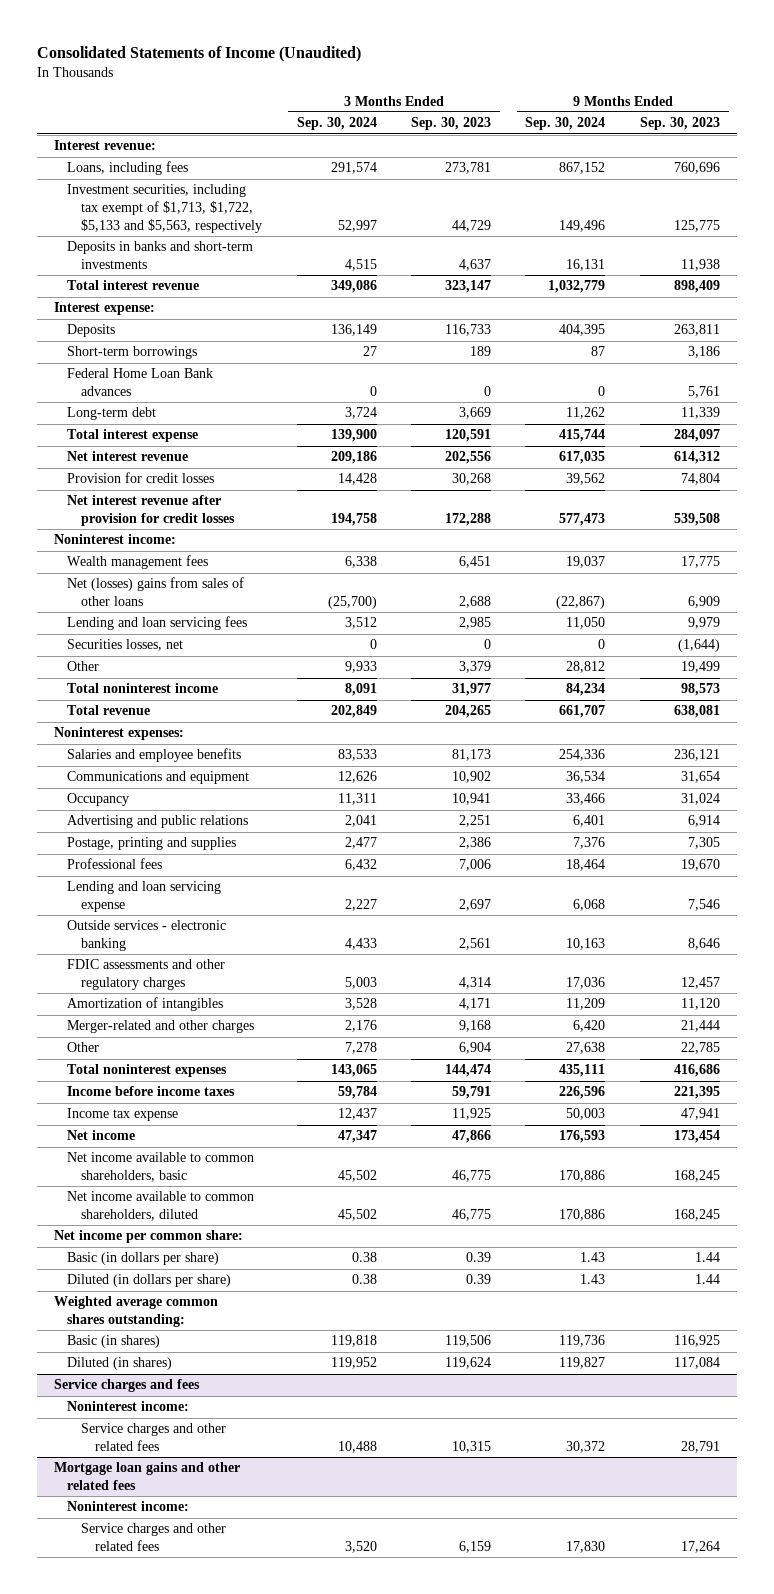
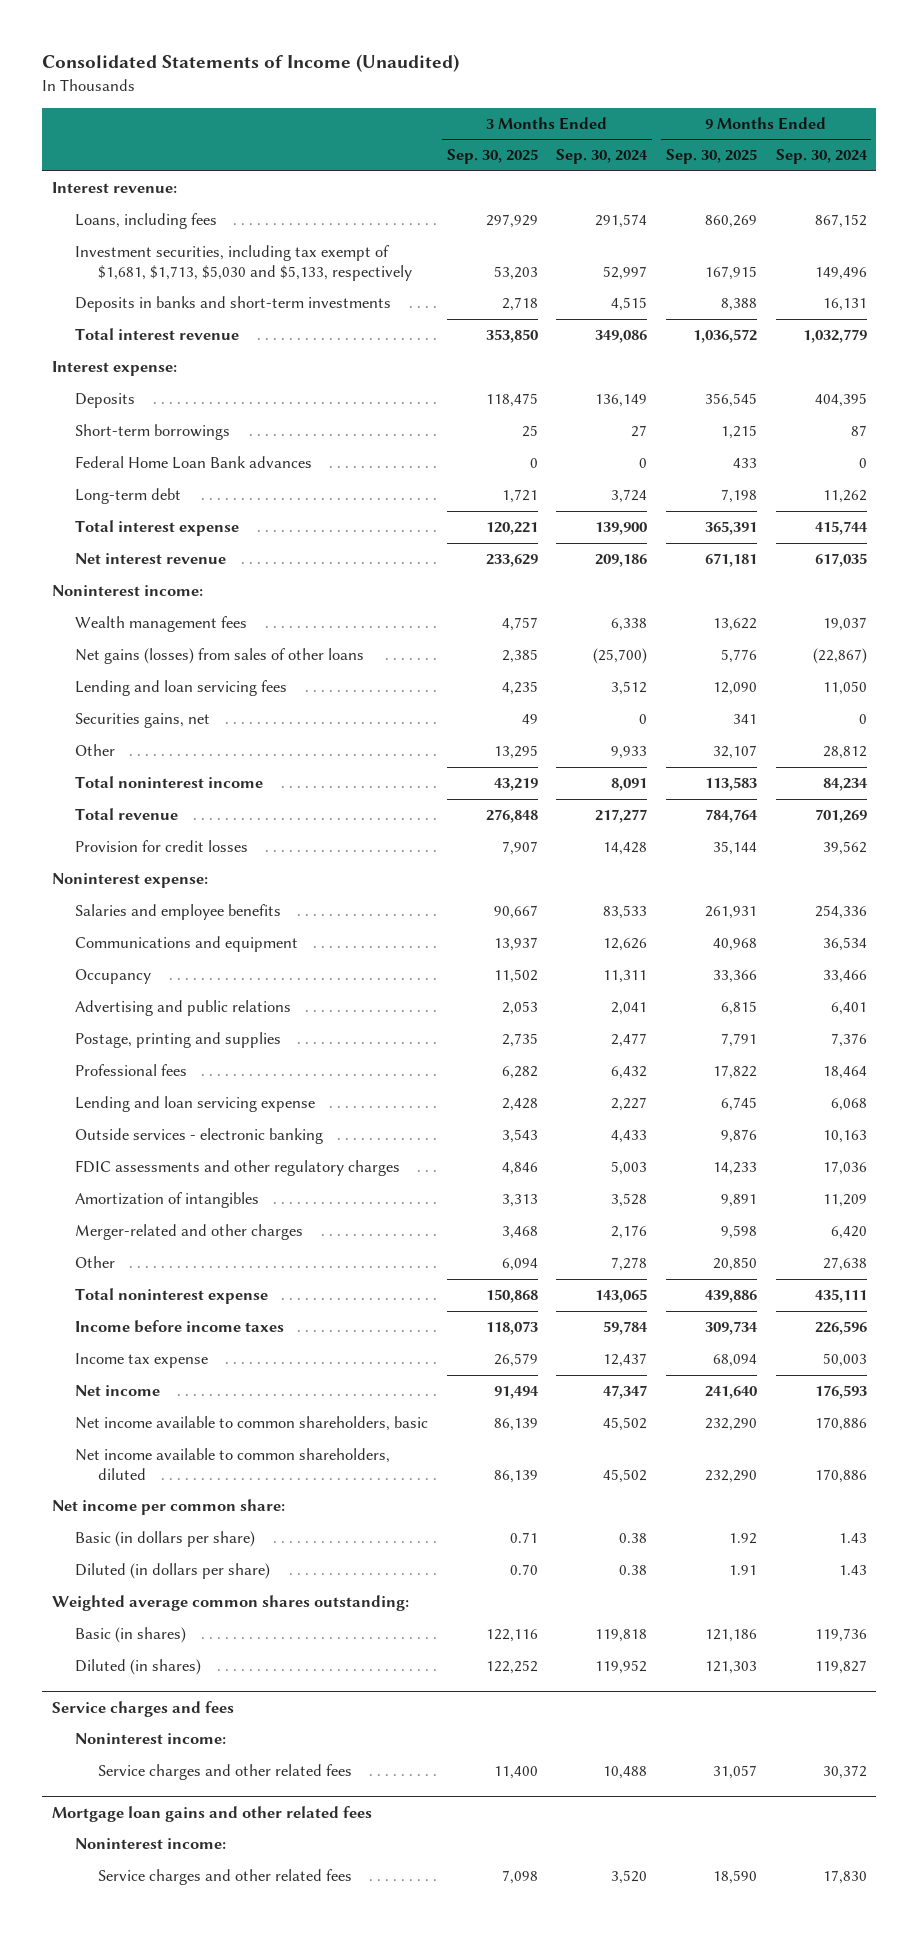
- | 3 Months Ended Sep. 30, 2024 | 3 Months Ended Sep. 30, 2023 | 9 Months Ended Sep. 30, 2024 | 9 Months Ended Sep. 30, 2023
+ | 3 Months Ended Sep. 30, 2025 | 3 Months Ended Sep. 30, 2024 | 9 Months Ended Sep. 30, 2025 | 9 Months Ended Sep. 30, 2024
- Investment securities, including tax exempt of $1,713, $1,722, $5,133 and $5,563, respectively | 52,997 | 44,729 | 149,496 | 125,775
+ Investment securities, including tax exempt of $1,681, $1,713, $5,030 and $5,133, respectively | 53,203 | 52,997 | 167,915 | 149,496
- Net interest revenue after provision for credit losses | 194,758 | 172,288 | 577,473 | 539,508
- Net (losses) gains from sales of other loans | (25,700) | 2,688 | (22,867) | 6,909
+ Net gains (losses) from sales of other loans | 2,385 | (25,700) | 5,776 | (22,867)
- Securities losses, net | 0 | 0 | 0 | (1,644)
+ Securities gains, net | 49 | 0 | 341 | 0
- Total revenue | 202,849 | 204,265 | 661,707 | 638,081
- Noninterest expenses:
+ Total revenue | 276,848 | 217,277 | 784,764 | 701,269
moved down: Provision for credit losses | 7,907 | 14,428 | 35,144 | 39,562
+ Noninterest expense:
- Total noninterest expenses | 143,065 | 144,474 | 435,111 | 416,686
+ Total noninterest expense | 150,868 | 143,065 | 439,886 | 435,111

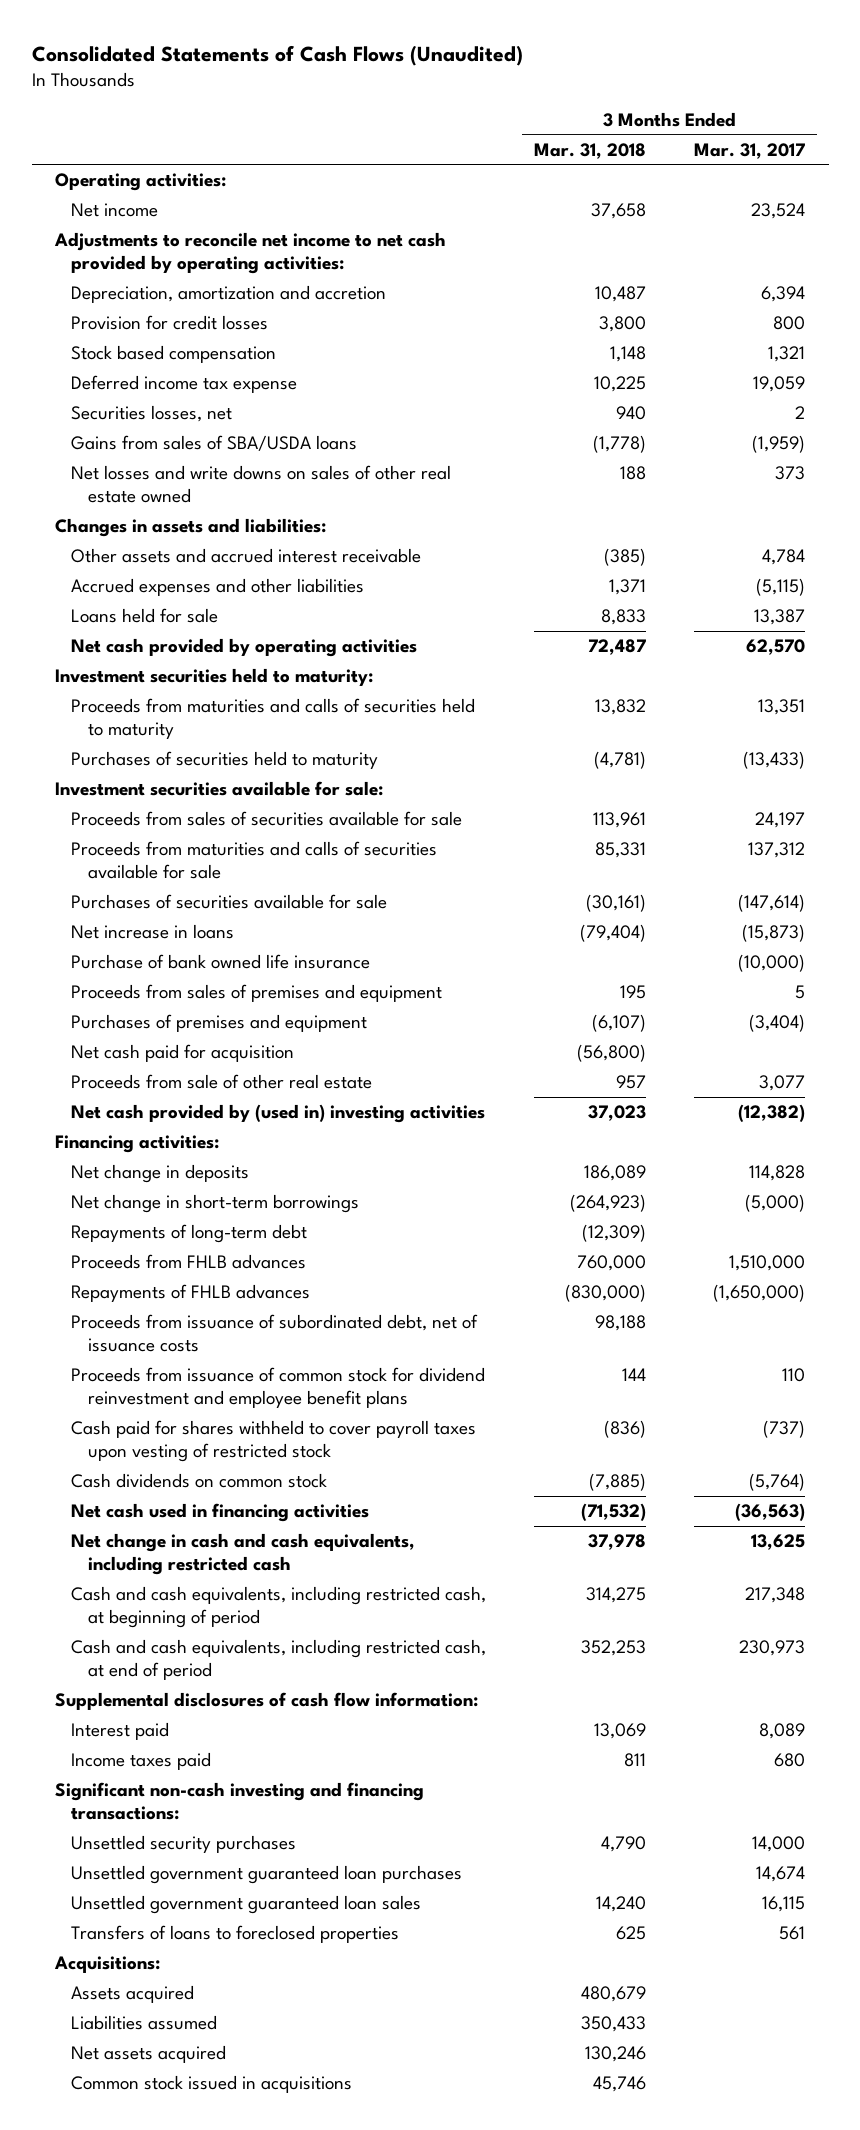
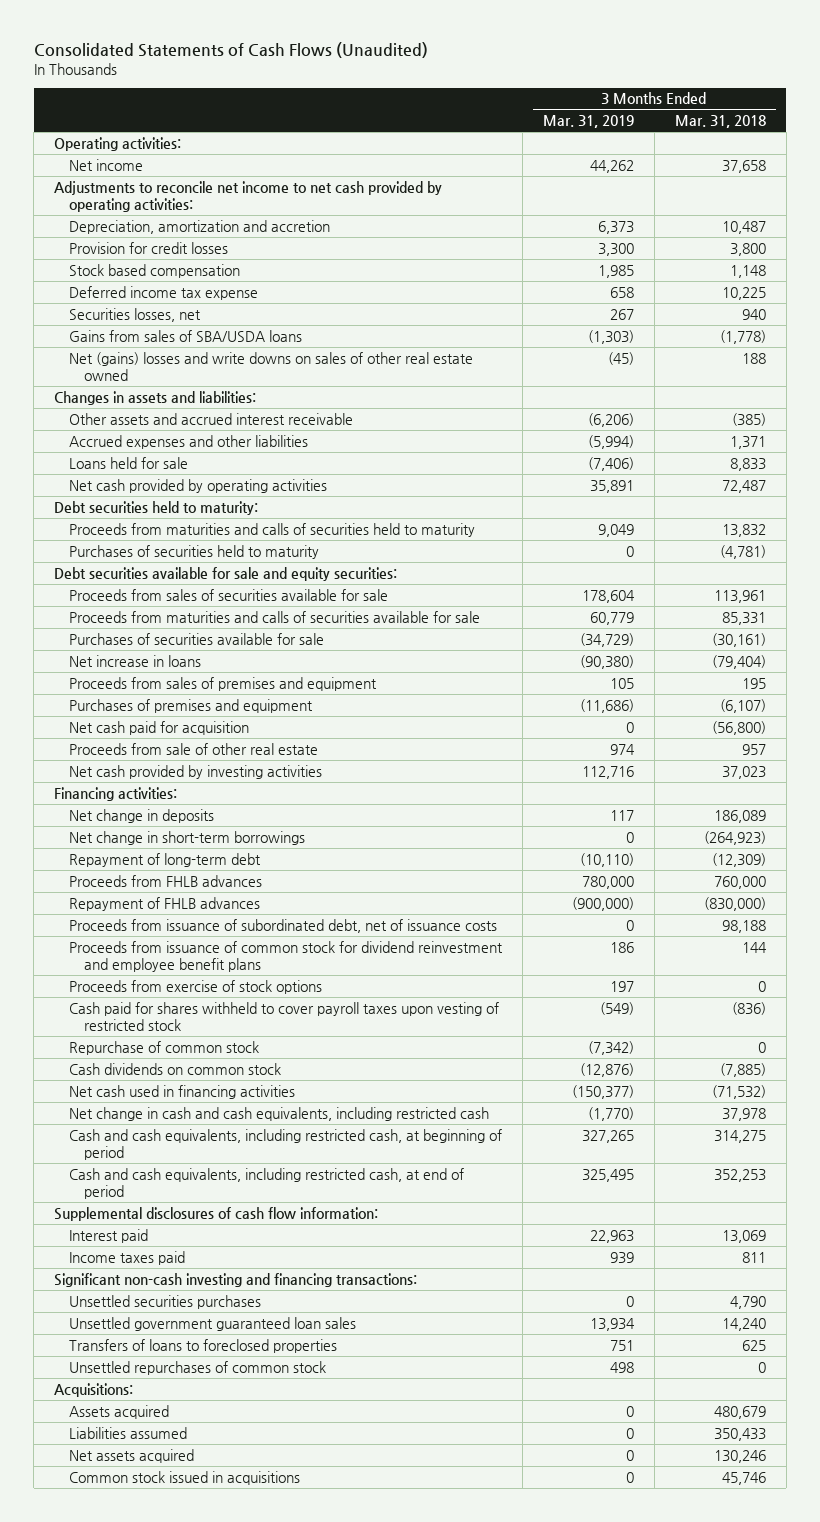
- | 3 Months Ended Mar. 31, 2018 | 3 Months Ended Mar. 31, 2017
+ | 3 Months Ended Mar. 31, 2019 | 3 Months Ended Mar. 31, 2018
- Net losses and write downs on sales of other real estate owned | 188 | 373
+ Net (gains) losses and write downs on sales of other real estate owned | (45) | 188
- Investment securities held to maturity:
+ Debt securities held to maturity:
- Investment securities available for sale:
+ Debt securities available for sale and equity securities:
- Purchase of bank owned life insurance | | (10,000)
- Net cash provided by (used in) investing activities | 37,023 | (12,382)
+ Net cash provided by investing activities | 112,716 | 37,023
- Repayments of long-term debt | (12,309) |
+ Repayment of long-term debt | (10,110) | (12,309)
- Repayments of FHLB advances | (830,000) | (1,650,000)
+ Repayment of FHLB advances | (900,000) | (830,000)
+ Proceeds from exercise of stock options | 197 | 0
+ Repurchase of common stock | (7,342) | 0
- Unsettled security purchases | 4,790 | 14,000
- Unsettled government guaranteed loan purchases | | 14,674
+ Unsettled securities purchases | 0 | 4,790
+ Unsettled repurchases of common stock | 498 | 0

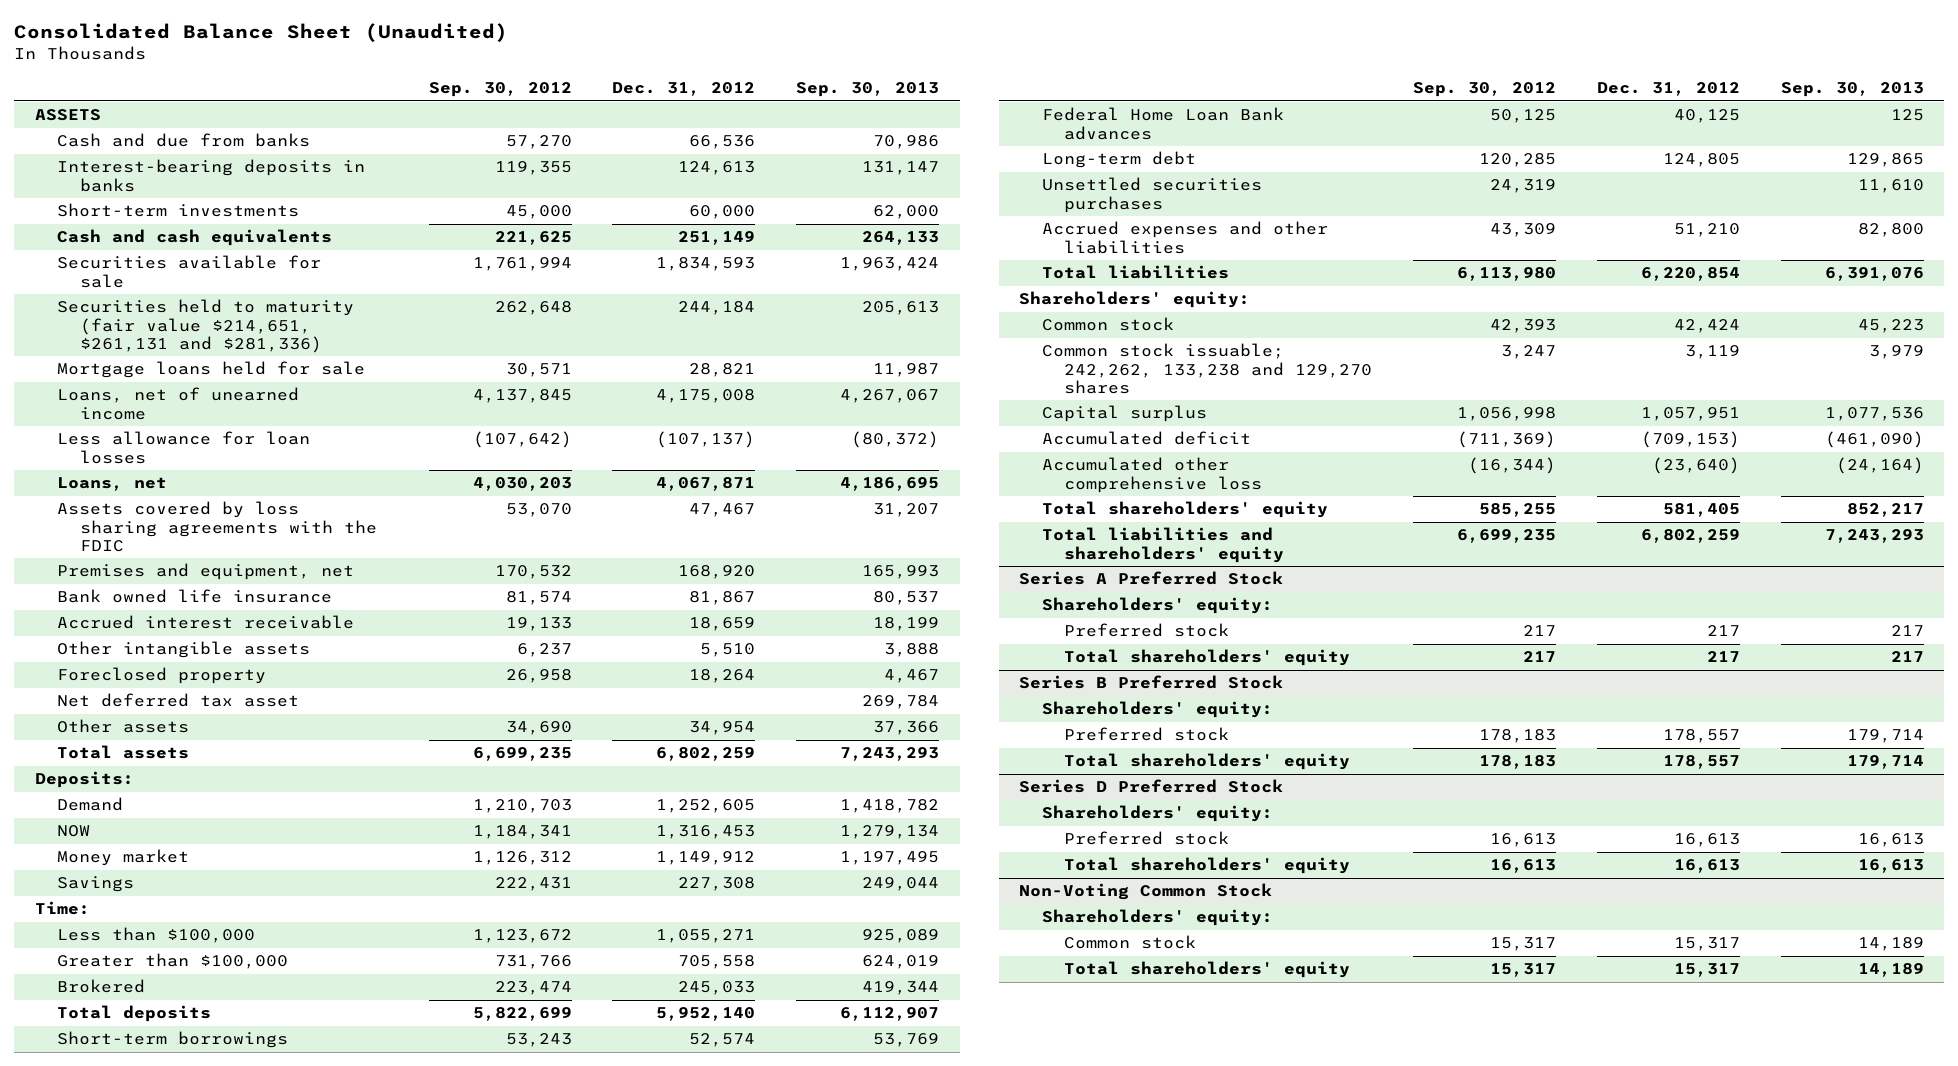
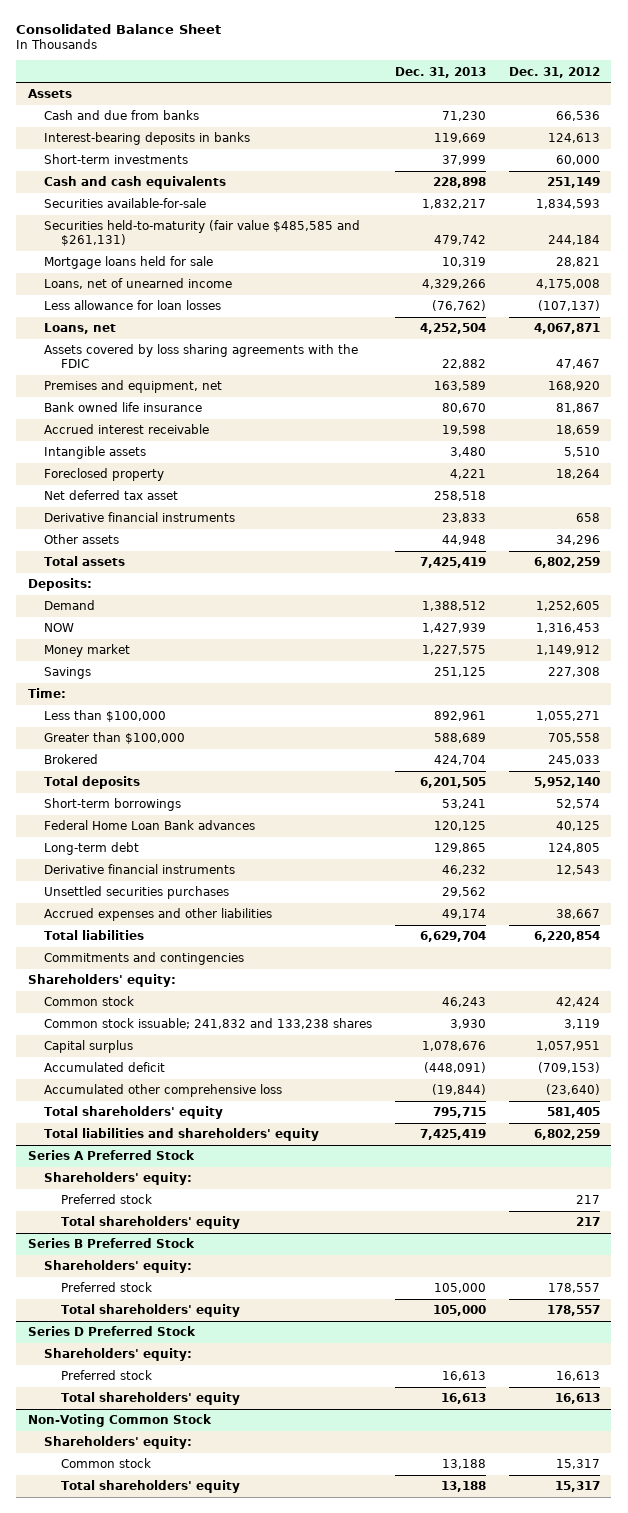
- Consolidated Balance Sheet (Unaudited)
+ Consolidated Balance Sheet
- | Sep. 30, 2012 | Dec. 31, 2012 | Sep. 30, 2013
+ | Dec. 31, 2013 | Dec. 31, 2012
- ASSETS
+ Assets
- Securities available for sale | 1,761,994 | 1,834,593 | 1,963,424
- Securities held to maturity (fair value $214,651, $261,131 and $281,336) | 262,648 | 244,184 | 205,613
+ Securities available-for-sale | 1,832,217 | 1,834,593
+ Securities held-to-maturity (fair value $485,585 and $261,131) | 479,742 | 244,184
- Other intangible assets | 6,237 | 5,510 | 3,888
+ Intangible assets | 3,480 | 5,510
- Other assets | 34,690 | 34,954 | 37,366
+ Derivative financial instruments | 23,833 | 658
+ Other assets | 44,948 | 34,296
+ Derivative financial instruments | 46,232 | 12,543
- Accrued expenses and other liabilities | 43,309 | 51,210 | 82,800
+ Accrued expenses and other liabilities | 49,174 | 38,667
+ Commitments and contingencies
- Common stock issuable; 242,262, 133,238 and 129,270 shares | 3,247 | 3,119 | 3,979
+ Common stock issuable; 241,832 and 133,238 shares | 3,930 | 3,119

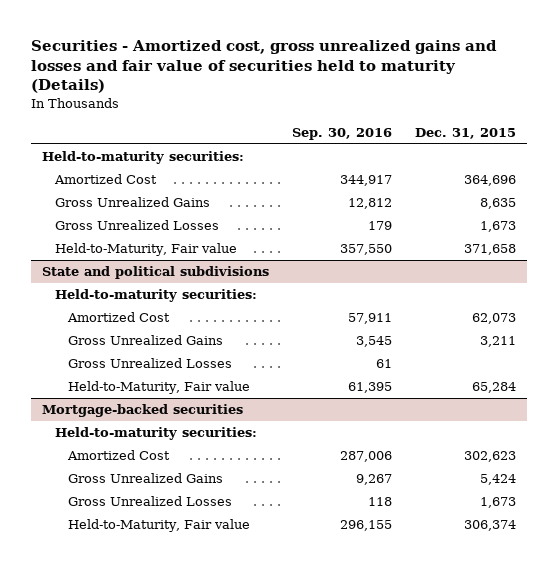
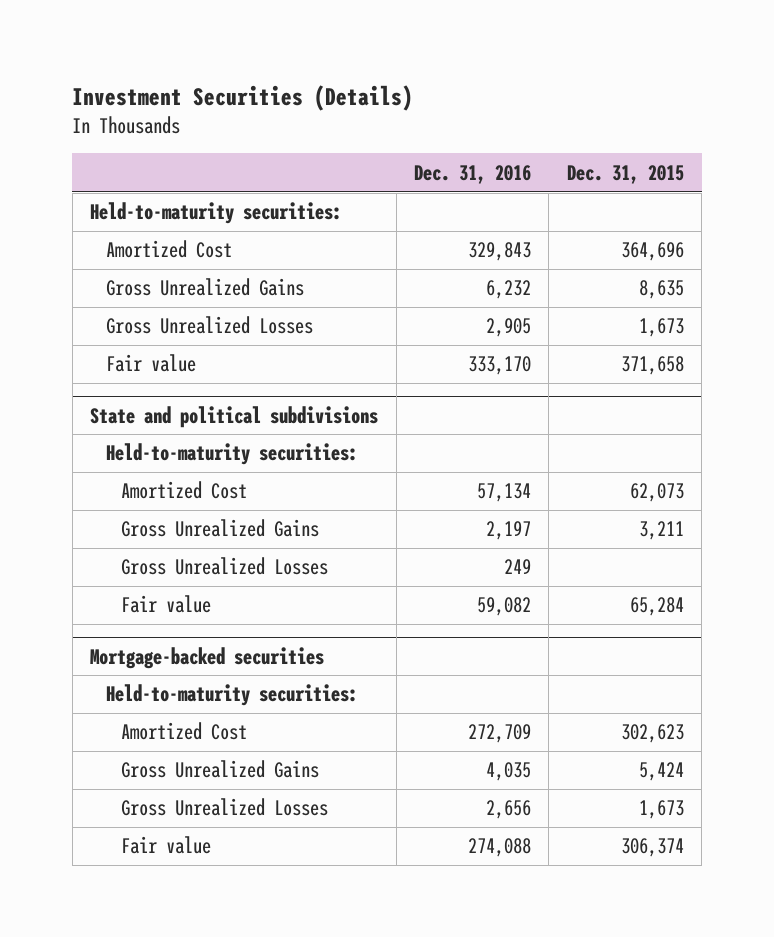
- Securities - Amortized cost, gross unrealized gains and losses and fair value of securities held to maturity (Details)
+ Investment Securities (Details)
- | Sep. 30, 2016 | Dec. 31, 2015
+ | Dec. 31, 2016 | Dec. 31, 2015
- Held-to-Maturity, Fair value | 357,550 | 371,658
+ Fair value | 333,170 | 371,658
@ State and political subdivisions
- Held-to-Maturity, Fair value | 61,395 | 65,284
+ Fair value | 59,082 | 65,284
@ Mortgage-backed securities
- Held-to-Maturity, Fair value | 296,155 | 306,374
+ Fair value | 274,088 | 306,374

